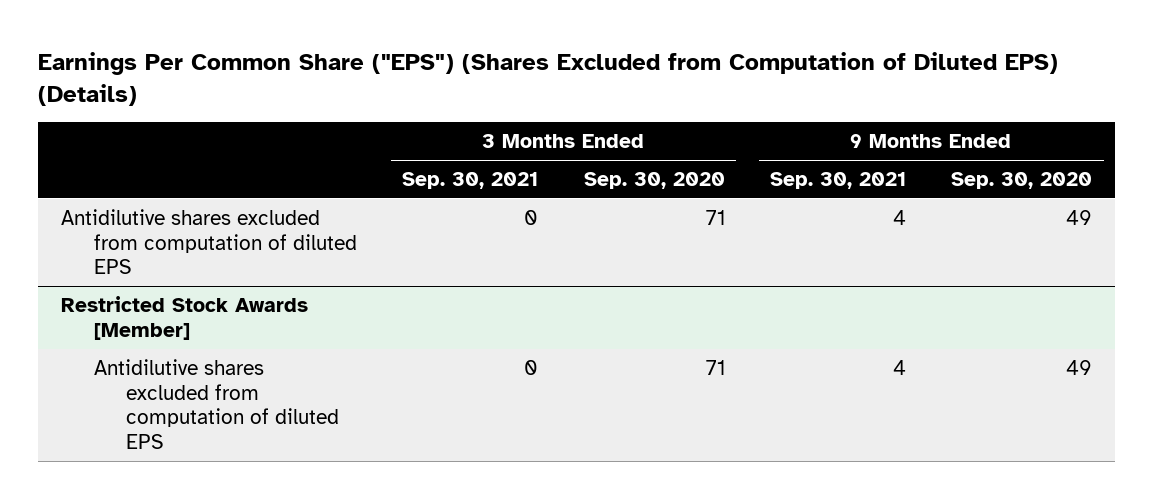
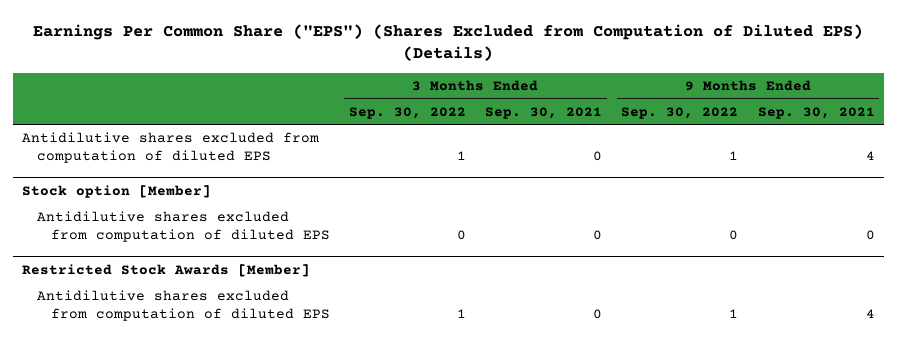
- | 3 Months Ended Sep. 30, 2021 | 3 Months Ended Sep. 30, 2020 | 9 Months Ended Sep. 30, 2021 | 9 Months Ended Sep. 30, 2020
+ | 3 Months Ended Sep. 30, 2022 | 3 Months Ended Sep. 30, 2021 | 9 Months Ended Sep. 30, 2022 | 9 Months Ended Sep. 30, 2021
+ Stock option [Member]
+ Antidilutive shares excluded from computation of diluted EPS | 0 | 0 | 0 | 0

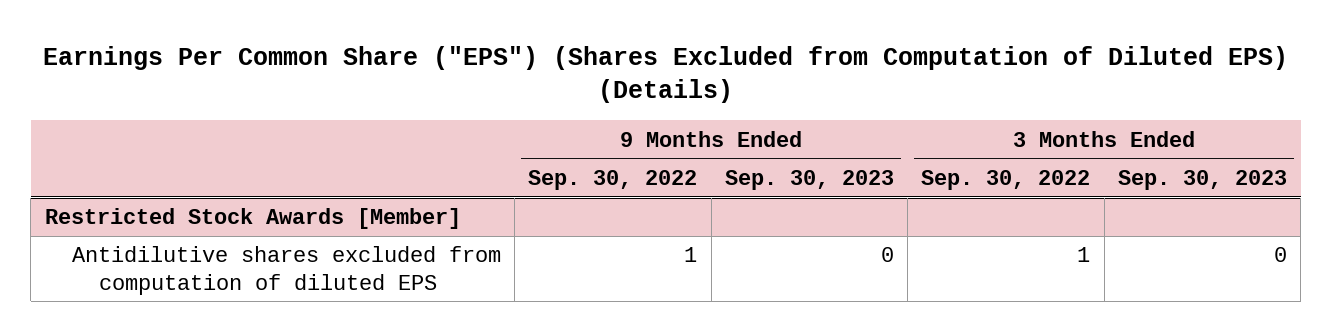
- | 3 Months Ended Sep. 30, 2022 | 3 Months Ended Sep. 30, 2021 | 9 Months Ended Sep. 30, 2022 | 9 Months Ended Sep. 30, 2021
+ | 9 Months Ended Sep. 30, 2022 | 9 Months Ended Sep. 30, 2023 | 3 Months Ended Sep. 30, 2022 | 3 Months Ended Sep. 30, 2023
- Antidilutive shares excluded from computation of diluted EPS | 1 | 0 | 1 | 4
- Stock option [Member]
- Antidilutive shares excluded from computation of diluted EPS | 0 | 0 | 0 | 0

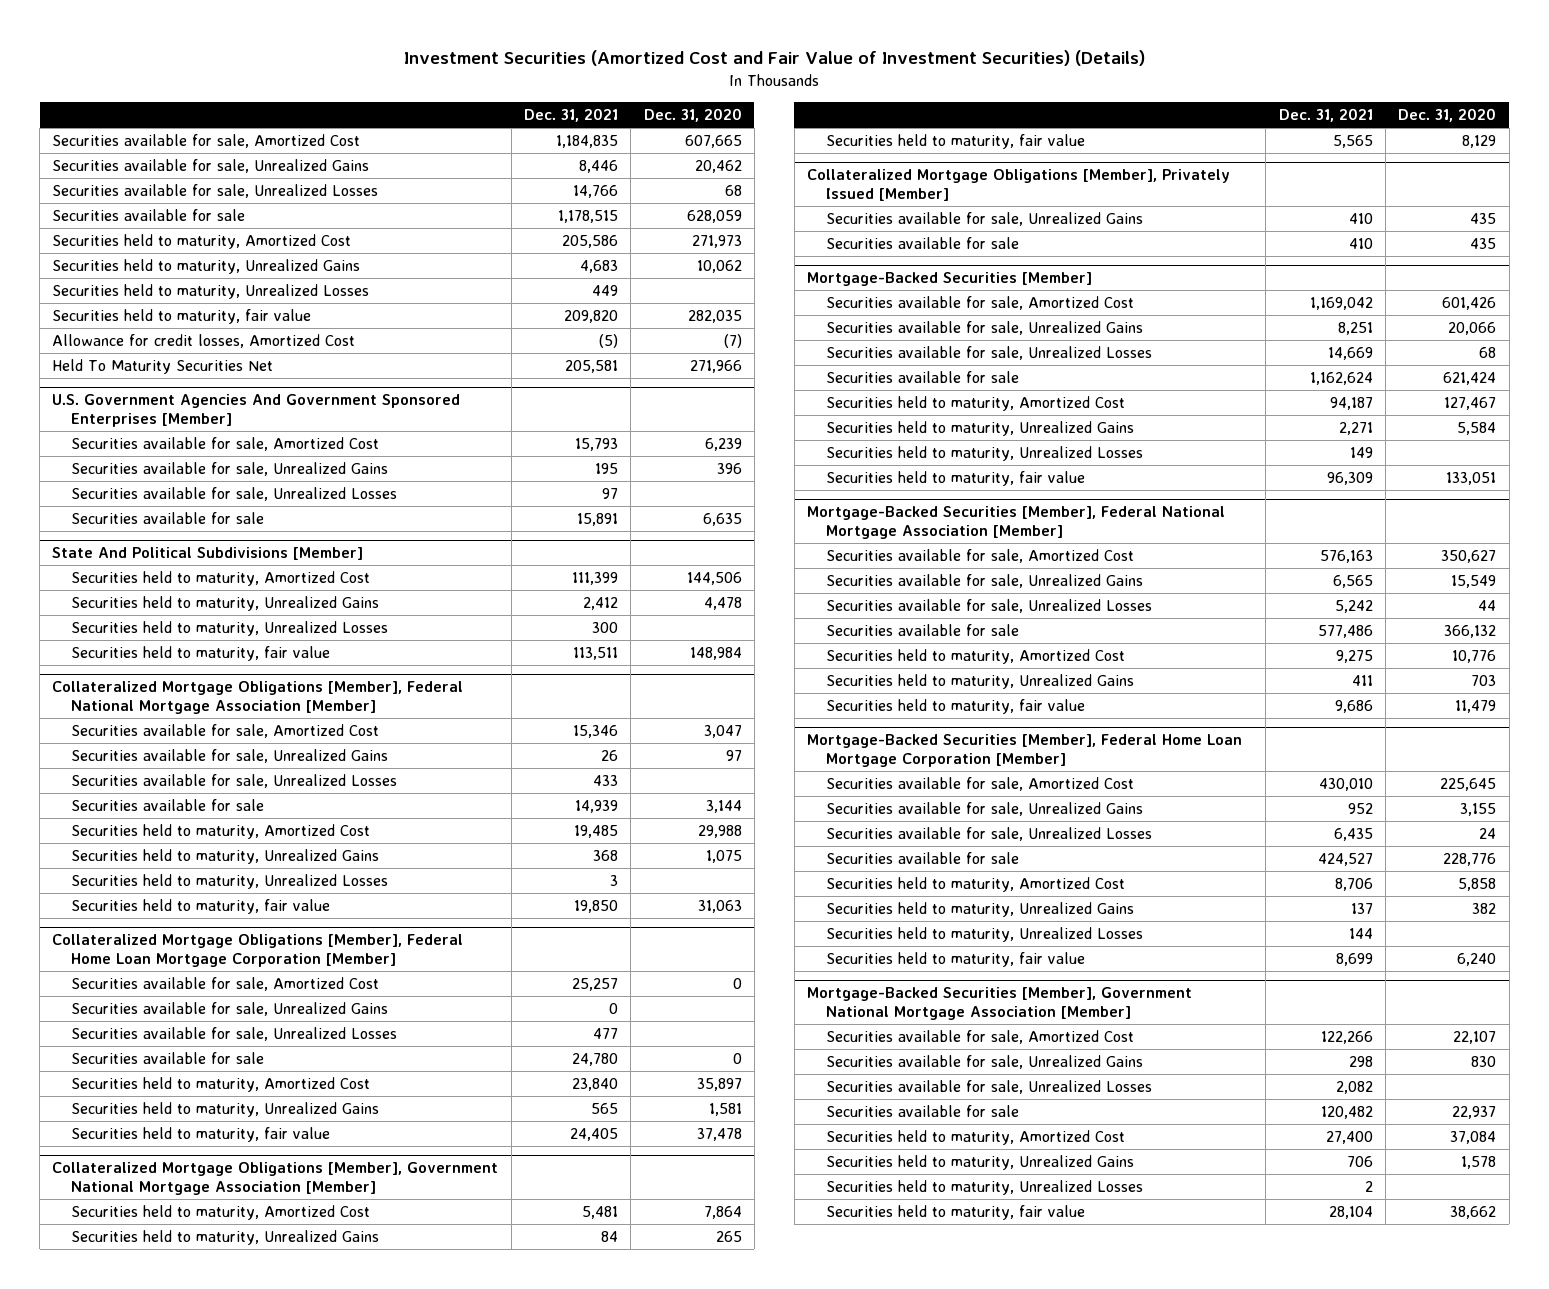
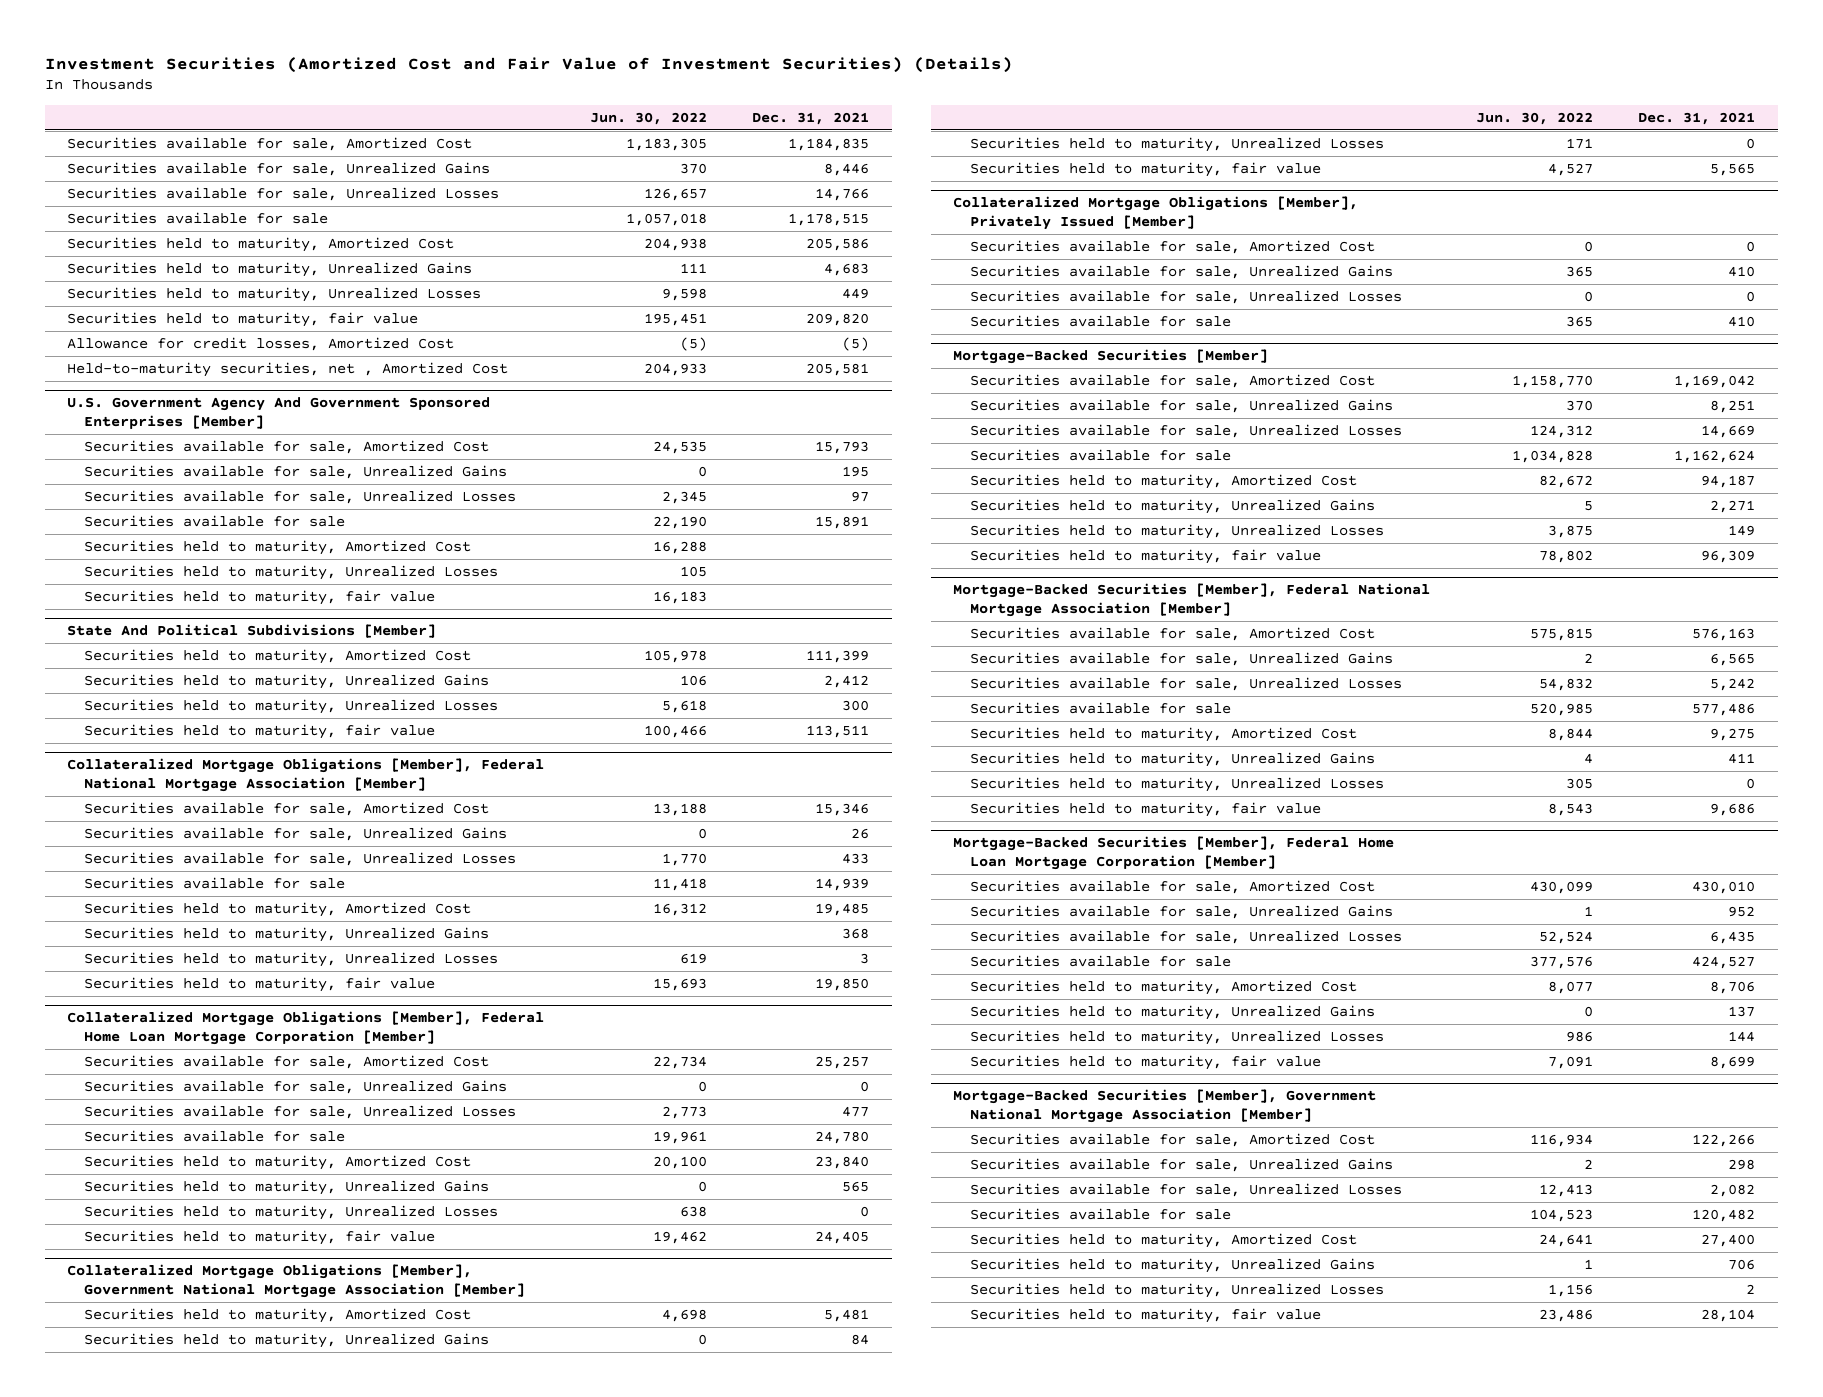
- | Dec. 31, 2021 | Dec. 31, 2020
+ | Jun. 30, 2022 | Dec. 31, 2021
- Held To Maturity Securities Net | 205,581 | 271,966
- U.S. Government Agencies And Government Sponsored Enterprises [Member]
+ Held-to-maturity securities, net , Amortized Cost | 204,933 | 205,581
+ U.S. Government Agency And Government Sponsored Enterprises [Member]
+ Securities held to maturity, Amortized Cost | 16,288 |
+ Securities held to maturity, Unrealized Losses | 105 |
+ Securities held to maturity, fair value | 16,183 |
@ Collateralized Mortgage Obligations [Member], Federal Home Loan Mortgage Corporation [Member]
+ Securities held to maturity, Unrealized Losses | 638 | 0
@ Collateralized Mortgage Obligations [Member], Government National Mortgage Association [Member]
+ Securities held to maturity, Unrealized Losses | 171 | 0
@ Collateralized Mortgage Obligations [Member], Privately Issued [Member]
+ Securities available for sale, Amortized Cost | 0 | 0
+ Securities available for sale, Unrealized Losses | 0 | 0
@ Mortgage-Backed Securities [Member], Federal National Mortgage Association [Member]
+ Securities held to maturity, Unrealized Losses | 305 | 0

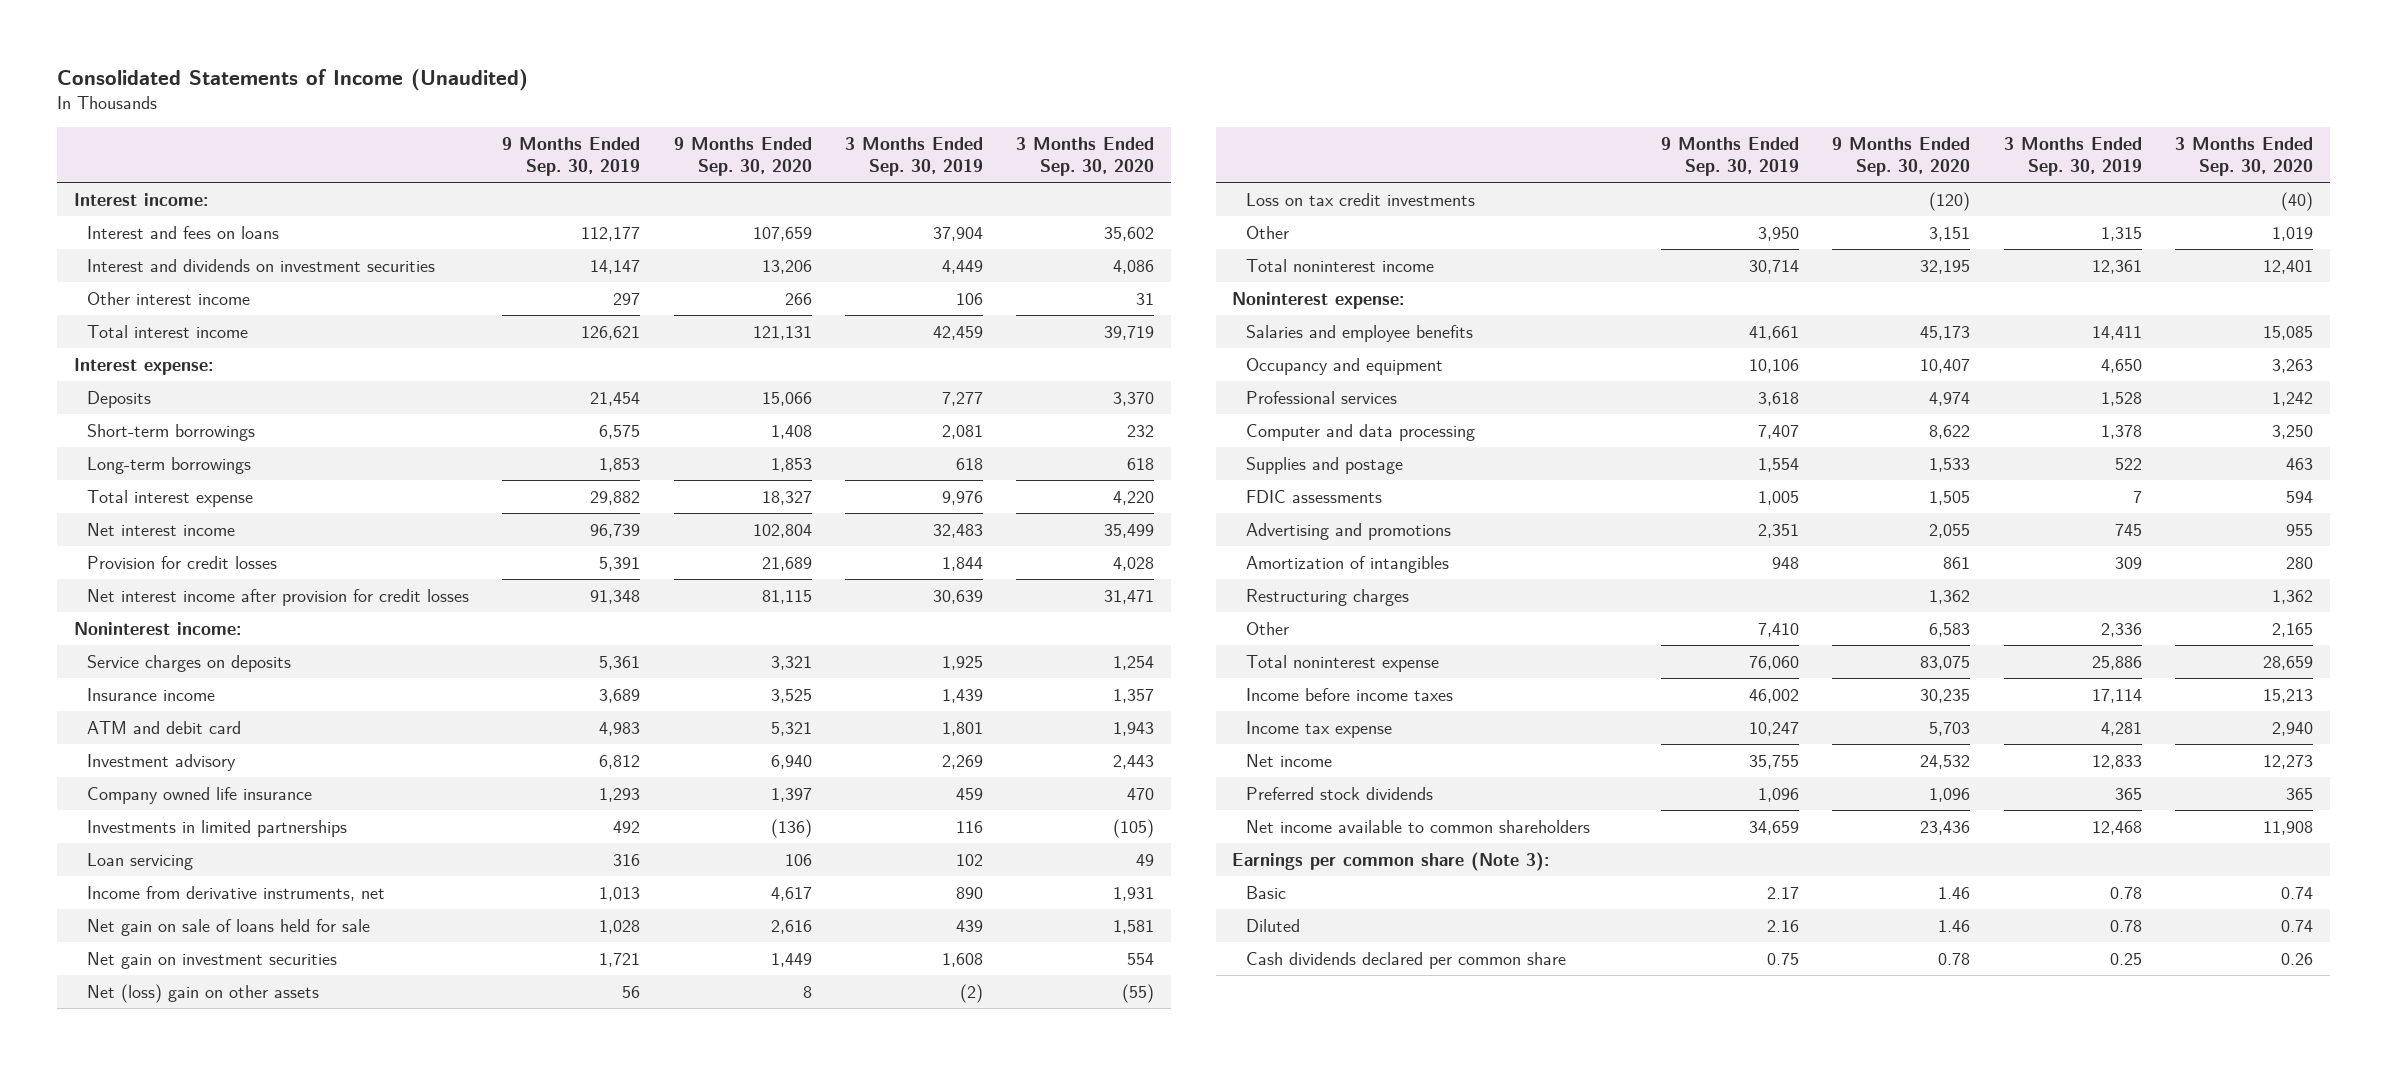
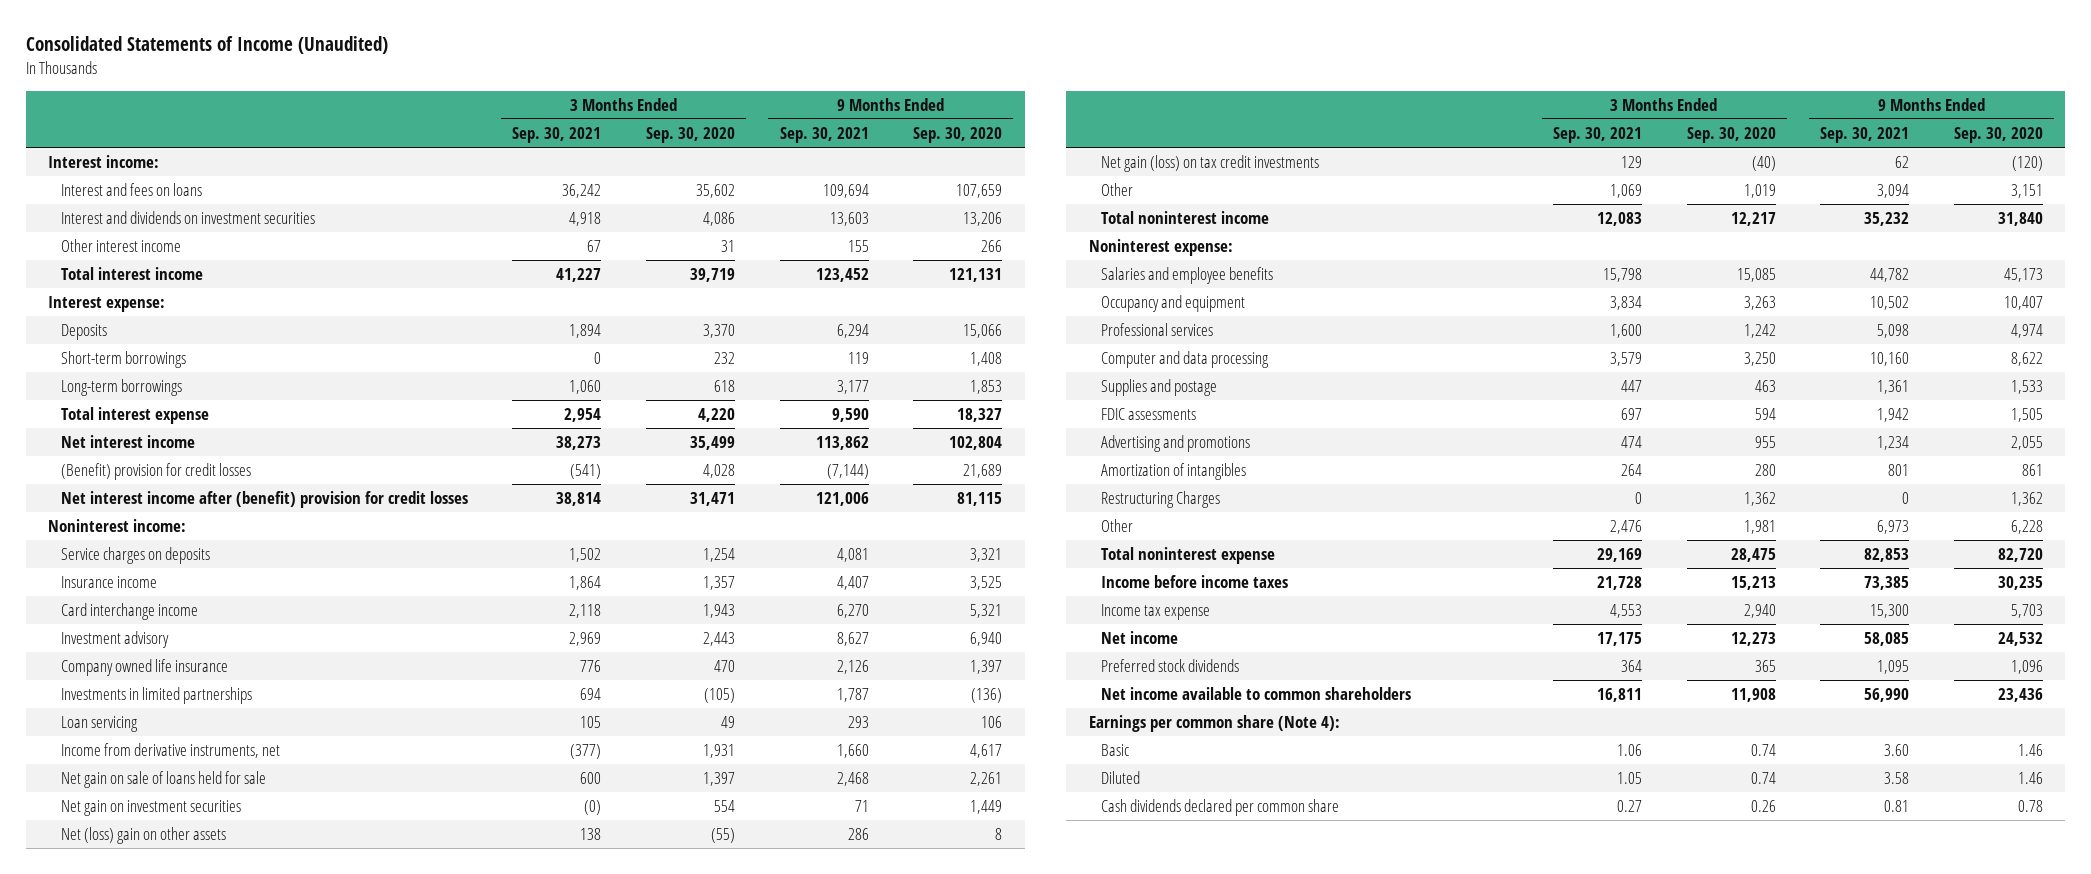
- | 9 Months Ended Sep. 30, 2019 | 9 Months Ended Sep. 30, 2020 | 3 Months Ended Sep. 30, 2019 | 3 Months Ended Sep. 30, 2020
+ | 3 Months Ended Sep. 30, 2021 | 3 Months Ended Sep. 30, 2020 | 9 Months Ended Sep. 30, 2021 | 9 Months Ended Sep. 30, 2020
- Provision for credit losses | 5,391 | 21,689 | 1,844 | 4,028
- Net interest income after provision for credit losses | 91,348 | 81,115 | 30,639 | 31,471
+ (Benefit) provision for credit losses | (541) | 4,028 | (7,144) | 21,689
+ Net interest income after (benefit) provision for credit losses | 38,814 | 31,471 | 121,006 | 81,115
- ATM and debit card | 4,983 | 5,321 | 1,801 | 1,943
+ Card interchange income | 2,118 | 1,943 | 6,270 | 5,321
- Net gain on sale of loans held for sale | 1,028 | 2,616 | 439 | 1,581
+ Net gain on sale of loans held for sale | 600 | 1,397 | 2,468 | 2,261
- Loss on tax credit investments | | (120) | | (40)
+ Net gain (loss) on tax credit investments | 129 | (40) | 62 | (120)
- Total noninterest income | 30,714 | 32,195 | 12,361 | 12,401
+ Total noninterest income | 12,083 | 12,217 | 35,232 | 31,840
- Restructuring charges | | 1,362 | | 1,362
- Other | 7,410 | 6,583 | 2,336 | 2,165
- Total noninterest expense | 76,060 | 83,075 | 25,886 | 28,659
+ Restructuring Charges | 0 | 1,362 | 0 | 1,362
+ Other | 2,476 | 1,981 | 6,973 | 6,228
+ Total noninterest expense | 29,169 | 28,475 | 82,853 | 82,720
- Earnings per common share (Note 3):
+ Earnings per common share (Note 4):

